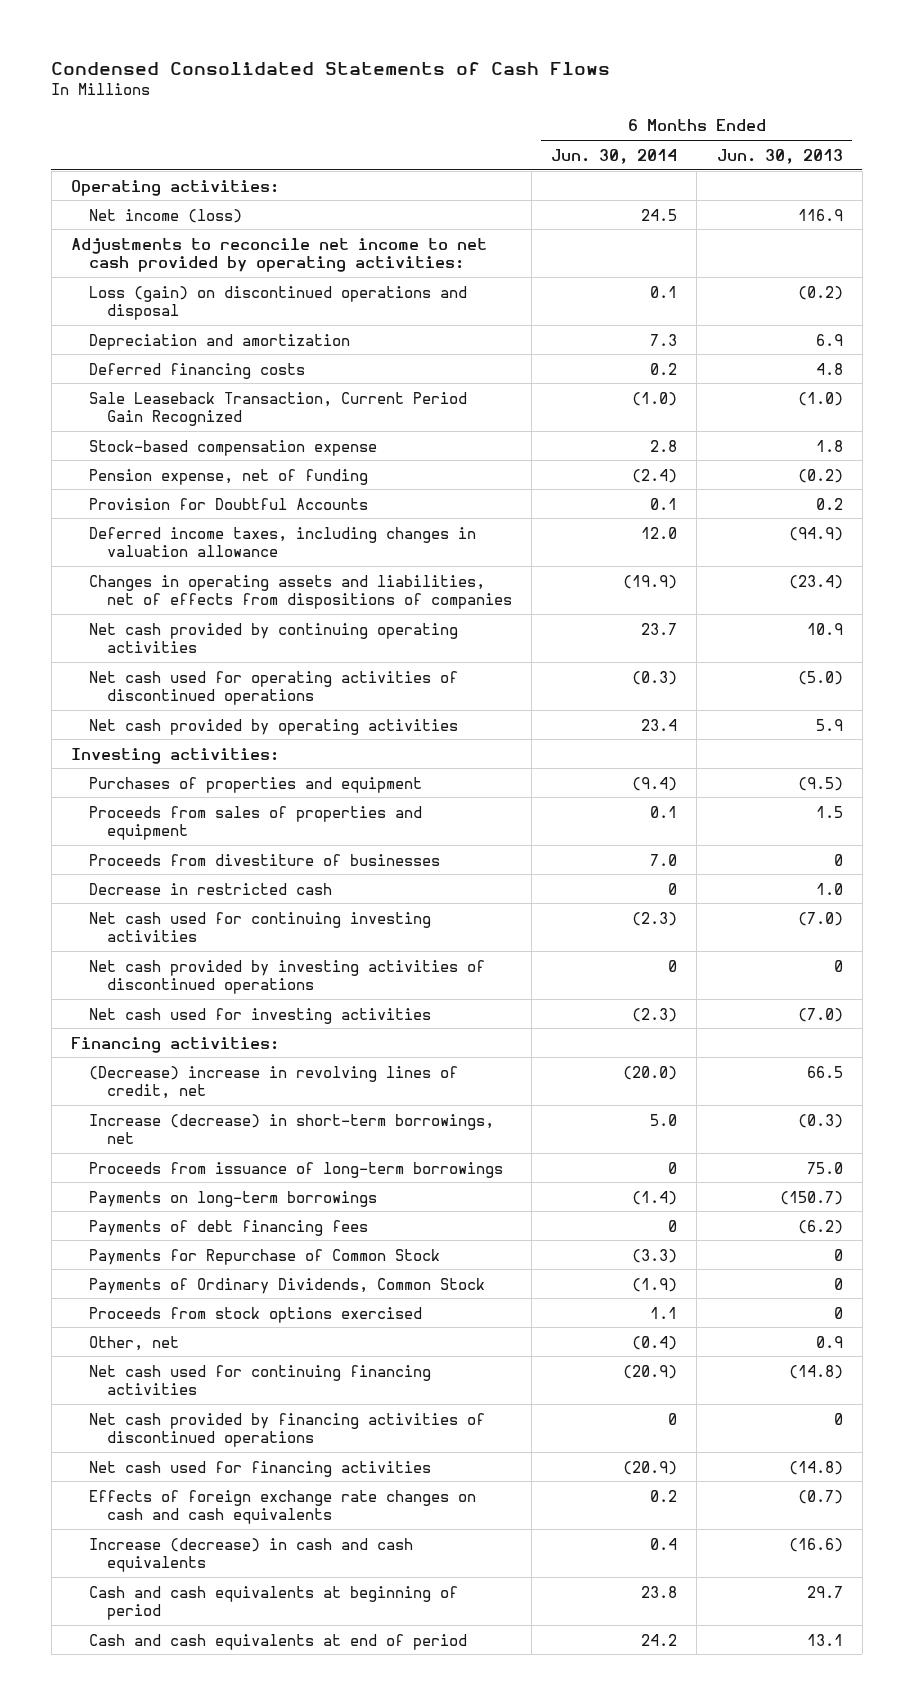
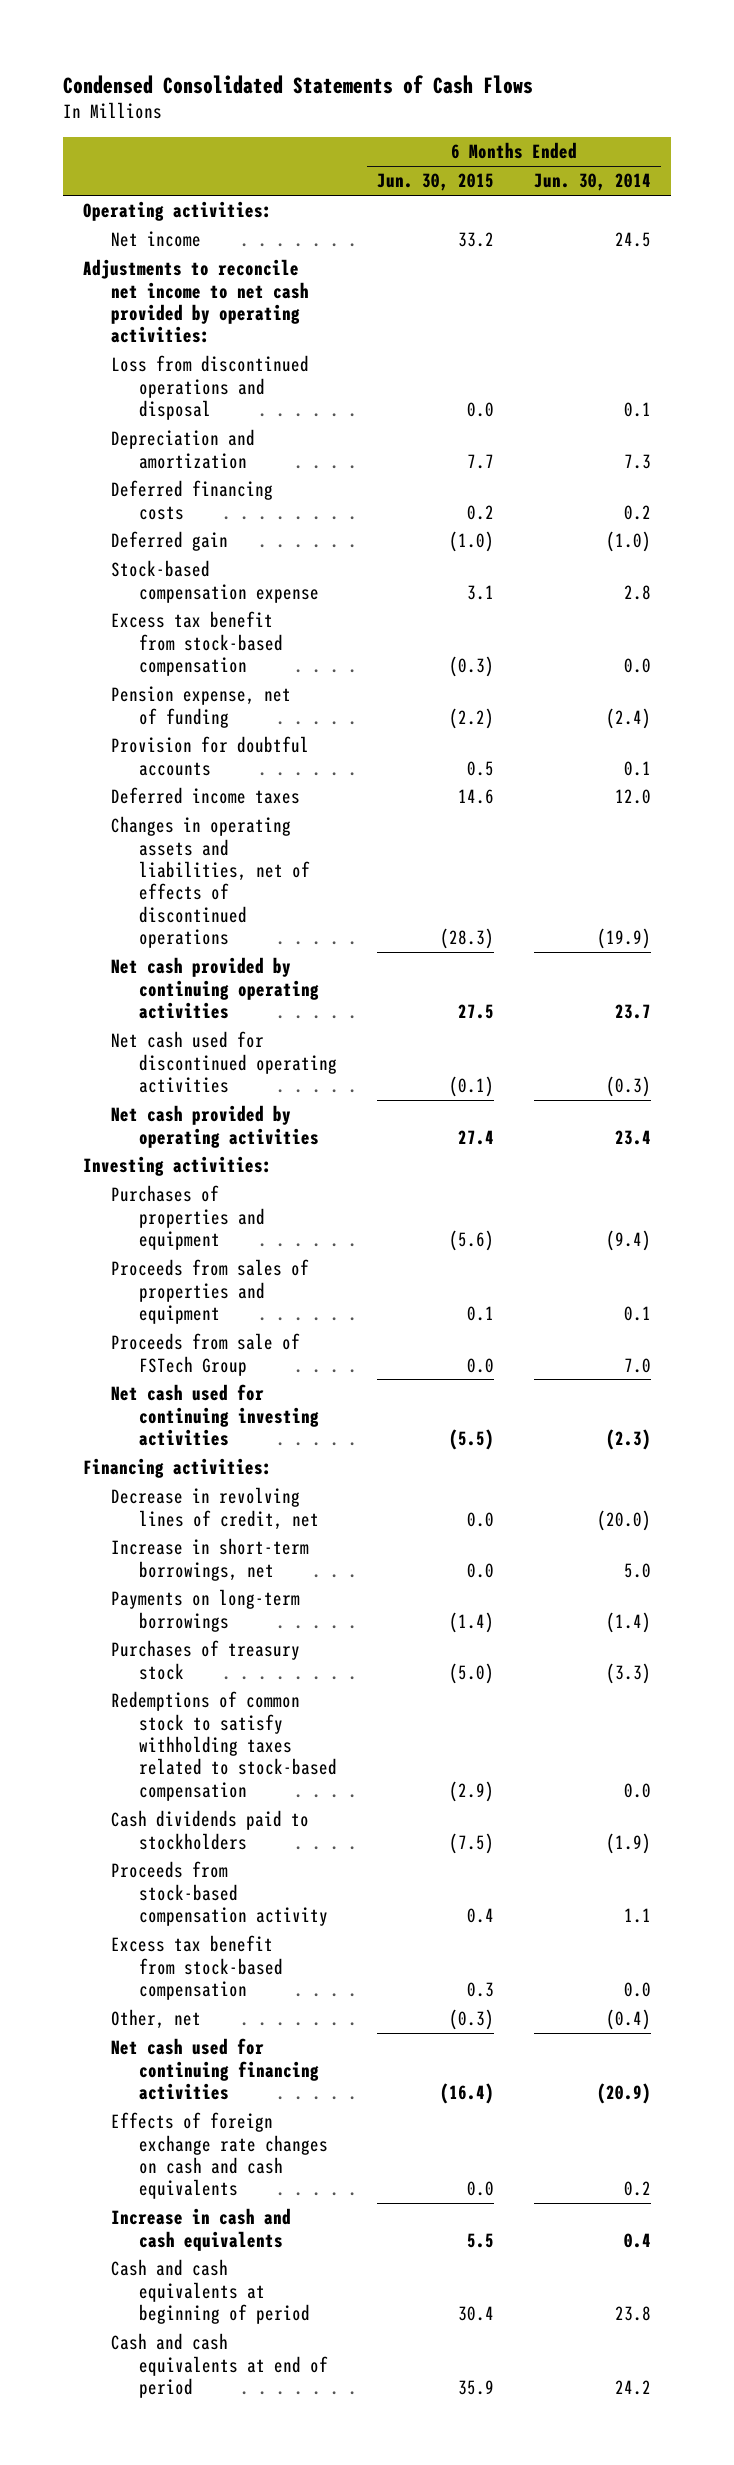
- | 6 Months Ended Jun. 30, 2014 | 6 Months Ended Jun. 30, 2013
+ | 6 Months Ended Jun. 30, 2015 | 6 Months Ended Jun. 30, 2014
- Net income (loss) | 24.5 | 116.9
+ Net income | 33.2 | 24.5
- Loss (gain) on discontinued operations and disposal | 0.1 | (0.2)
+ Loss from discontinued operations and disposal | 0.0 | 0.1
- Sale Leaseback Transaction, Current Period Gain Recognized | (1.0) | (1.0)
+ Deferred gain | (1.0) | (1.0)
+ Excess tax benefit from stock-based compensation | (0.3) | 0.0
- Provision for Doubtful Accounts | 0.1 | 0.2
- Deferred income taxes, including changes in valuation allowance | 12.0 | (94.9)
- Changes in operating assets and liabilities, net of effects from dispositions of companies | (19.9) | (23.4)
+ Provision for doubtful accounts | 0.5 | 0.1
+ Deferred income taxes | 14.6 | 12.0
+ Changes in operating assets and liabilities, net of effects of discontinued operations | (28.3) | (19.9)
- Net cash used for operating activities of discontinued operations | (0.3) | (5.0)
+ Net cash used for discontinued operating activities | (0.1) | (0.3)
- Proceeds from divestiture of businesses | 7.0 | 0
- Decrease in restricted cash | 0 | 1.0
+ Proceeds from sale of FSTech Group | 0.0 | 7.0
- Net cash provided by investing activities of discontinued operations | 0 | 0
- Net cash used for investing activities | (2.3) | (7.0)
- (Decrease) increase in revolving lines of credit, net | (20.0) | 66.5
- Increase (decrease) in short-term borrowings, net | 5.0 | (0.3)
- Proceeds from issuance of long-term borrowings | 0 | 75.0
+ Decrease in revolving lines of credit, net | 0.0 | (20.0)
+ Increase in short-term borrowings, net | 0.0 | 5.0
- Payments of debt financing fees | 0 | (6.2)
- Payments for Repurchase of Common Stock | (3.3) | 0
- Payments of Ordinary Dividends, Common Stock | (1.9) | 0
- Proceeds from stock options exercised | 1.1 | 0
+ Purchases of treasury stock | (5.0) | (3.3)
+ Redemptions of common stock to satisfy withholding taxes related to stock-based compensation | (2.9) | 0.0
+ Cash dividends paid to stockholders | (7.5) | (1.9)
+ Proceeds from stock-based compensation activity | 0.4 | 1.1
+ Excess tax benefit from stock-based compensation | 0.3 | 0.0
- Net cash provided by financing activities of discontinued operations | 0 | 0
- Net cash used for financing activities | (20.9) | (14.8)
- Increase (decrease) in cash and cash equivalents | 0.4 | (16.6)
+ Increase in cash and cash equivalents | 5.5 | 0.4

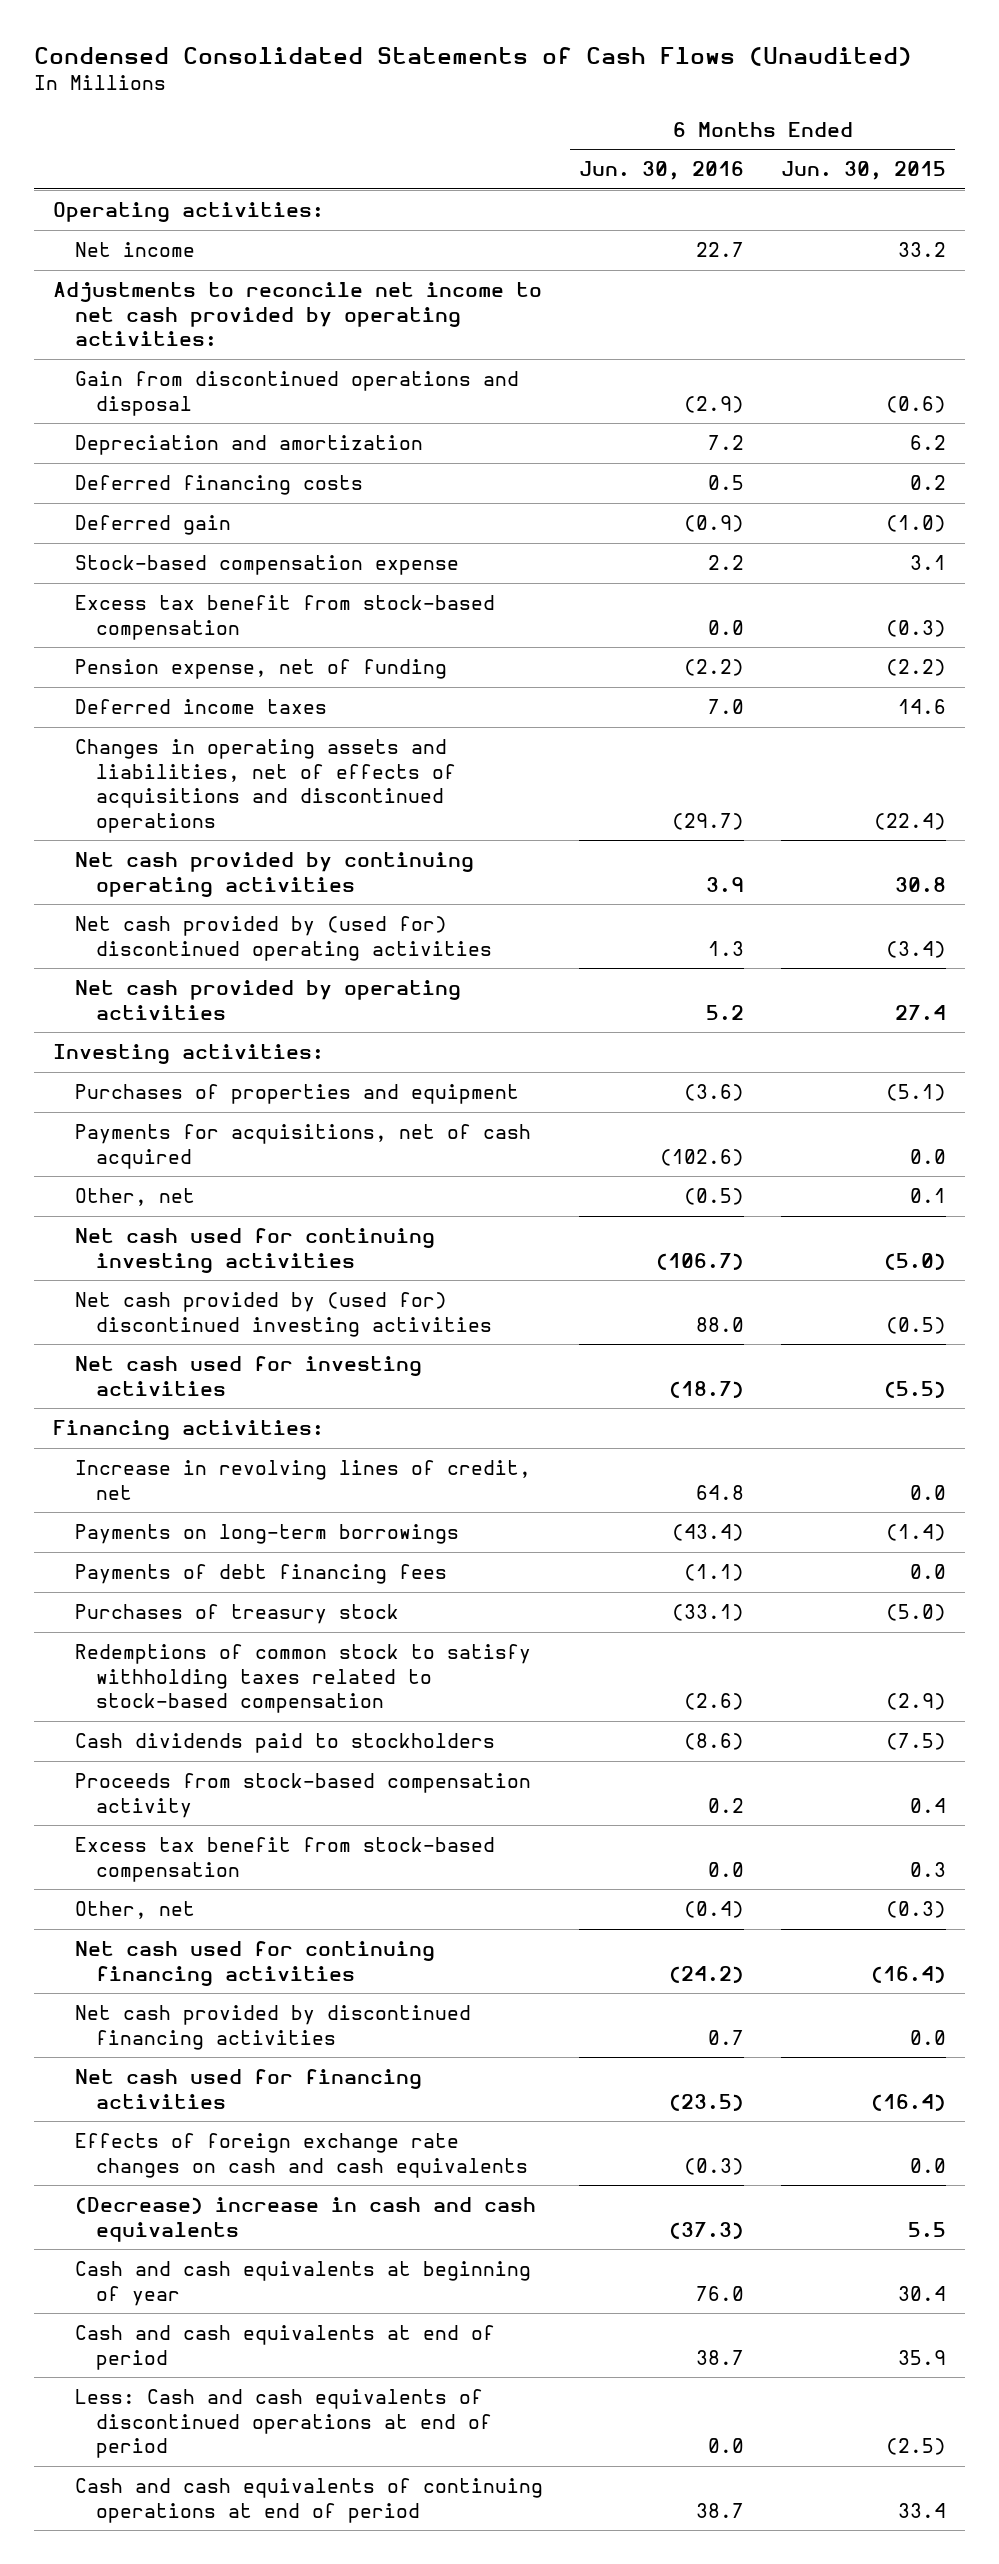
- Condensed Consolidated Statements of Cash Flows
+ Condensed Consolidated Statements of Cash Flows (Unaudited)
- | 6 Months Ended Jun. 30, 2015 | 6 Months Ended Jun. 30, 2014
+ | 6 Months Ended Jun. 30, 2016 | 6 Months Ended Jun. 30, 2015
- Loss from discontinued operations and disposal | 0.0 | 0.1
- Depreciation and amortization | 7.7 | 7.3
+ Gain from discontinued operations and disposal | (2.9) | (0.6)
+ Depreciation and amortization | 7.2 | 6.2
- Provision for doubtful accounts | 0.5 | 0.1
- Changes in operating assets and liabilities, net of effects of discontinued operations | (28.3) | (19.9)
- Net cash provided by continuing operating activities | 27.5 | 23.7
- Net cash used for discontinued operating activities | (0.1) | (0.3)
+ Changes in operating assets and liabilities, net of effects of acquisitions and discontinued operations | (29.7) | (22.4)
+ Net cash provided by continuing operating activities | 3.9 | 30.8
+ Net cash provided by (used for) discontinued operating activities | 1.3 | (3.4)
- Purchases of properties and equipment | (5.6) | (9.4)
- Proceeds from sales of properties and equipment | 0.1 | 0.1
- Proceeds from sale of FSTech Group | 0.0 | 7.0
- Net cash used for continuing investing activities | (5.5) | (2.3)
+ Purchases of properties and equipment | (3.6) | (5.1)
+ Payments for acquisitions, net of cash acquired | (102.6) | 0.0
+ Other, net | (0.5) | 0.1
+ Net cash used for continuing investing activities | (106.7) | (5.0)
+ Net cash provided by (used for) discontinued investing activities | 88.0 | (0.5)
+ Net cash used for investing activities | (18.7) | (5.5)
- Decrease in revolving lines of credit, net | 0.0 | (20.0)
- Increase in short-term borrowings, net | 0.0 | 5.0
+ Increase in revolving lines of credit, net | 64.8 | 0.0
+ Payments of debt financing fees | (1.1) | 0.0
+ Net cash provided by discontinued financing activities | 0.7 | 0.0
+ Net cash used for financing activities | (23.5) | (16.4)
- Increase in cash and cash equivalents | 5.5 | 0.4
- Cash and cash equivalents at beginning of period | 30.4 | 23.8
+ (Decrease) increase in cash and cash equivalents | (37.3) | 5.5
+ Cash and cash equivalents at beginning of year | 76.0 | 30.4
+ Less: Cash and cash equivalents of discontinued operations at end of period | 0.0 | (2.5)
+ Cash and cash equivalents of continuing operations at end of period | 38.7 | 33.4

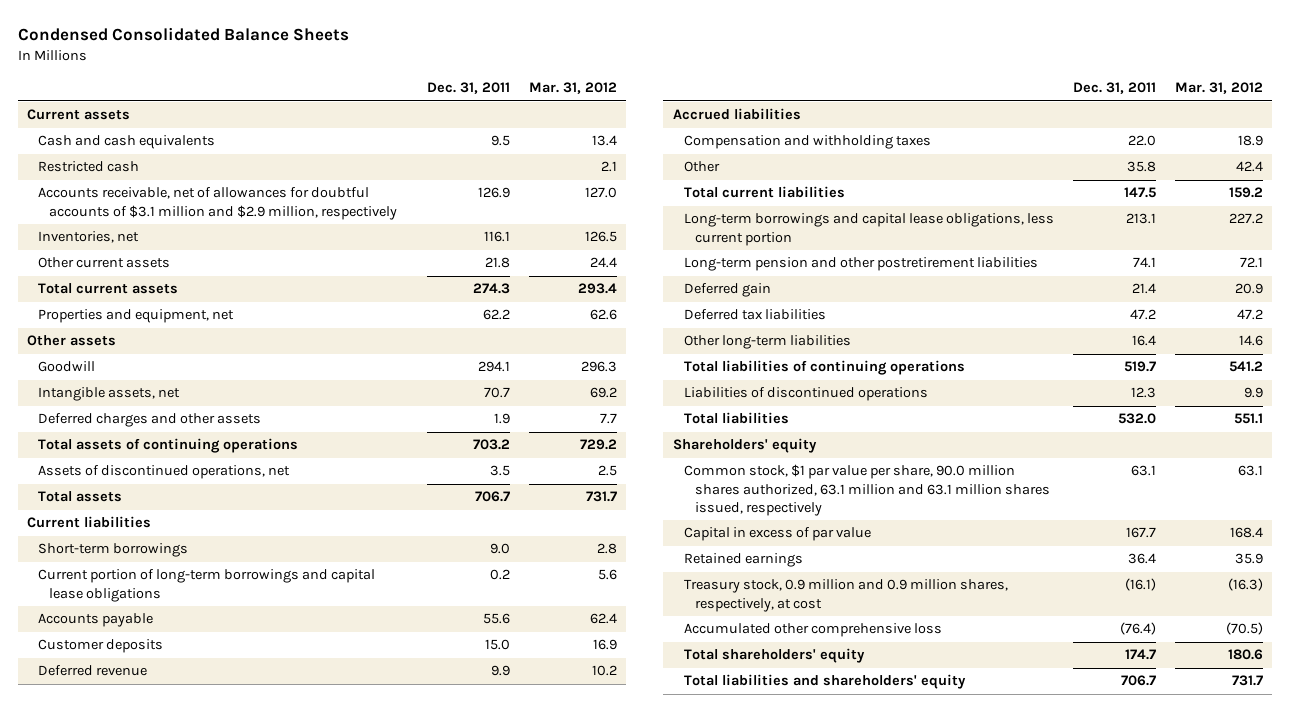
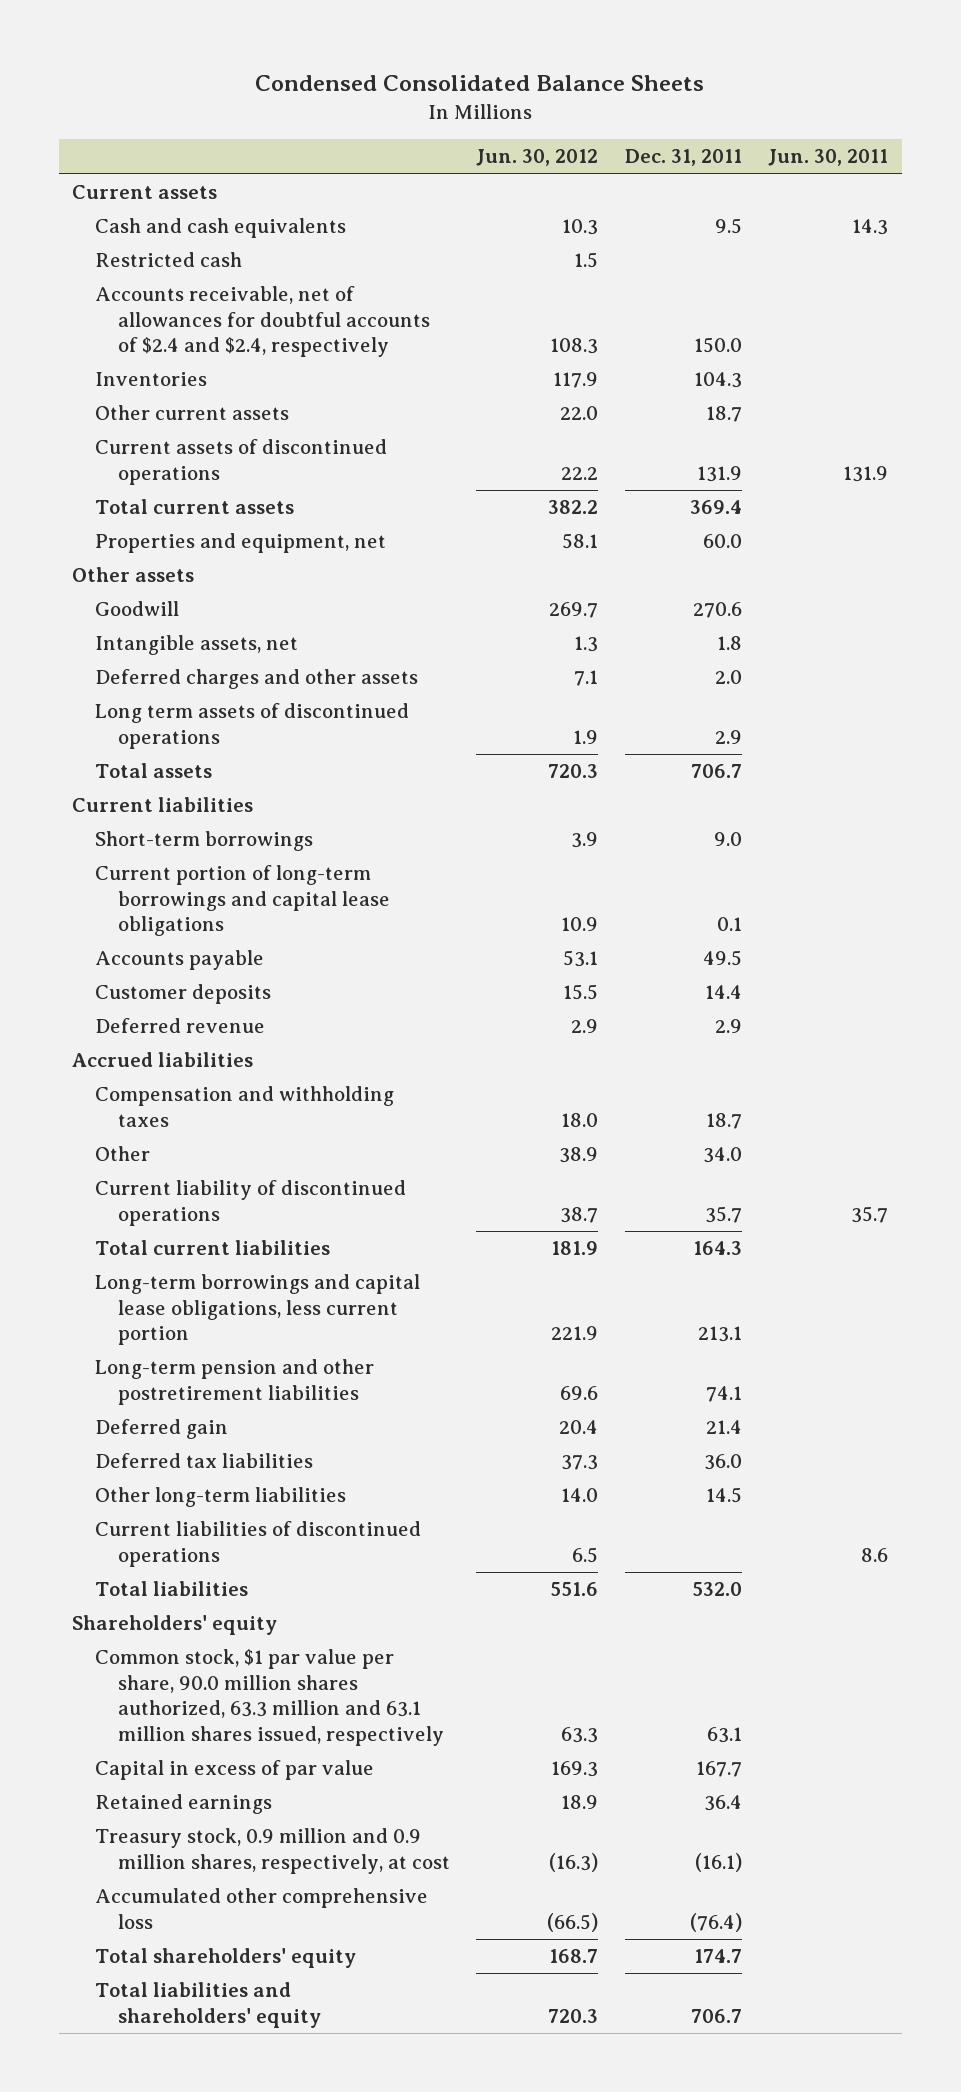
- | Dec. 31, 2011 | Mar. 31, 2012
+ | Jun. 30, 2012 | Dec. 31, 2011 | Jun. 30, 2011
- Accounts receivable, net of allowances for doubtful accounts of $3.1 million and $2.9 million, respectively | 126.9 | 127.0
- Inventories, net | 116.1 | 126.5
- Other current assets | 21.8 | 24.4
- Total current assets | 274.3 | 293.4
- Properties and equipment, net | 62.2 | 62.6
+ Accounts receivable, net of allowances for doubtful accounts of $2.4 and $2.4, respectively | 108.3 | 150.0 |
+ Inventories | 117.9 | 104.3 |
+ Other current assets | 22.0 | 18.7 |
+ Current assets of discontinued operations | 22.2 | 131.9 | 131.9
+ Total current assets | 382.2 | 369.4 |
+ Properties and equipment, net | 58.1 | 60.0 |
- Goodwill | 294.1 | 296.3
- Intangible assets, net | 70.7 | 69.2
- Deferred charges and other assets | 1.9 | 7.7
- Total assets of continuing operations | 703.2 | 729.2
- Assets of discontinued operations, net | 3.5 | 2.5
+ Goodwill | 269.7 | 270.6 |
+ Intangible assets, net | 1.3 | 1.8 |
+ Deferred charges and other assets | 7.1 | 2.0 |
+ Long term assets of discontinued operations | 1.9 | 2.9 |
- Current portion of long-term borrowings and capital lease obligations | 0.2 | 5.6
- Accounts payable | 55.6 | 62.4
- Customer deposits | 15.0 | 16.9
- Deferred revenue | 9.9 | 10.2
+ Current portion of long-term borrowings and capital lease obligations | 10.9 | 0.1 |
+ Accounts payable | 53.1 | 49.5 |
+ Customer deposits | 15.5 | 14.4 |
+ Deferred revenue | 2.9 | 2.9 |
- Compensation and withholding taxes | 22.0 | 18.9
- Other | 35.8 | 42.4
- Total current liabilities | 147.5 | 159.2
+ Compensation and withholding taxes | 18.0 | 18.7 |
+ Other | 38.9 | 34.0 |
+ Current liability of discontinued operations | 38.7 | 35.7 | 35.7
+ Total current liabilities | 181.9 | 164.3 |
- Deferred tax liabilities | 47.2 | 47.2
- Other long-term liabilities | 16.4 | 14.6
- Total liabilities of continuing operations | 519.7 | 541.2
- Liabilities of discontinued operations | 12.3 | 9.9
+ Deferred tax liabilities | 37.3 | 36.0 |
+ Other long-term liabilities | 14.0 | 14.5 |
+ Current liabilities of discontinued operations | 6.5 | | 8.6
- Common stock, $1 par value per share, 90.0 million shares authorized, 63.1 million and 63.1 million shares issued, respectively | 63.1 | 63.1
+ Common stock, $1 par value per share, 90.0 million shares authorized, 63.3 million and 63.1 million shares issued, respectively | 63.3 | 63.1 |

